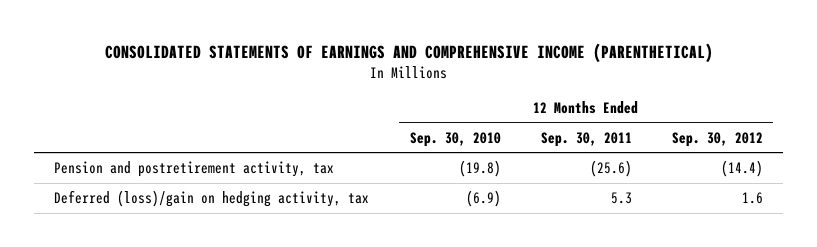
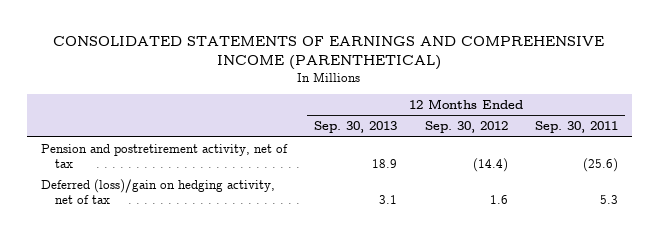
- | 12 Months Ended Sep. 30, 2010 | 12 Months Ended Sep. 30, 2011 | 12 Months Ended Sep. 30, 2012
+ | 12 Months Ended Sep. 30, 2013 | 12 Months Ended Sep. 30, 2012 | 12 Months Ended Sep. 30, 2011
- Pension and postretirement activity, tax | (19.8) | (25.6) | (14.4)
- Deferred (loss)/gain on hedging activity, tax | (6.9) | 5.3 | 1.6
+ Pension and postretirement activity, net of tax | 18.9 | (14.4) | (25.6)
+ Deferred (loss)/gain on hedging activity, net of tax | 3.1 | 1.6 | 5.3

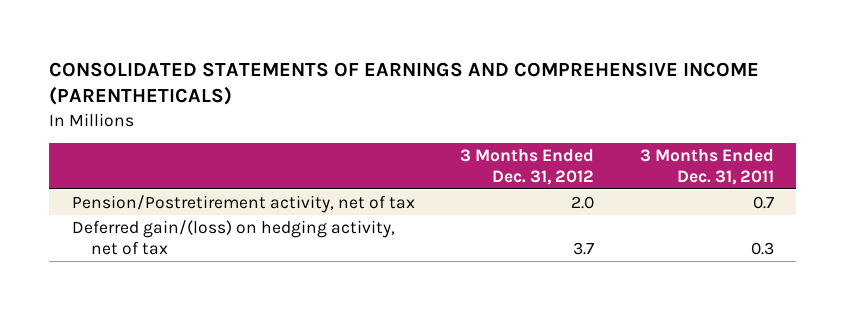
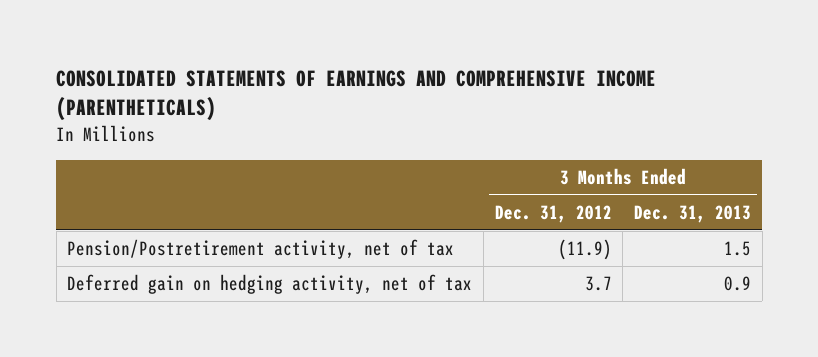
- | 3 Months Ended Dec. 31, 2012 | 3 Months Ended Dec. 31, 2011
+ | 3 Months Ended Dec. 31, 2012 | 3 Months Ended Dec. 31, 2013
- Pension/Postretirement activity, net of tax | 2.0 | 0.7
- Deferred gain/(loss) on hedging activity, net of tax | 3.7 | 0.3
+ Pension/Postretirement activity, net of tax | (11.9) | 1.5
+ Deferred gain on hedging activity, net of tax | 3.7 | 0.9

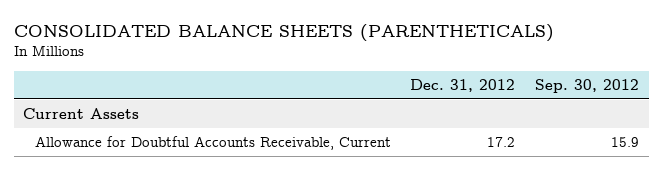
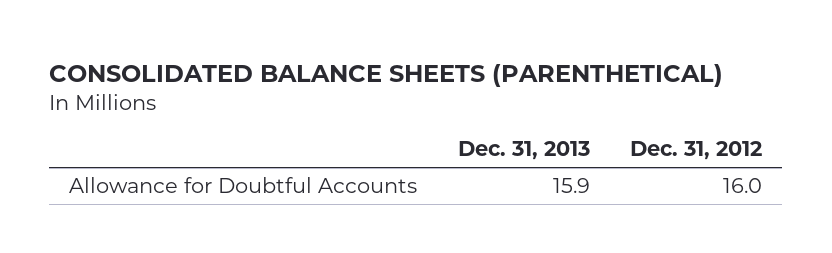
- CONSOLIDATED BALANCE SHEETS (PARENTHETICALS)
+ CONSOLIDATED BALANCE SHEETS (PARENTHETICAL)
- | Dec. 31, 2012 | Sep. 30, 2012
+ | Dec. 31, 2013 | Dec. 31, 2012
- Current Assets
- Allowance for Doubtful Accounts Receivable, Current | 17.2 | 15.9
+ Allowance for Doubtful Accounts | 15.9 | 16.0

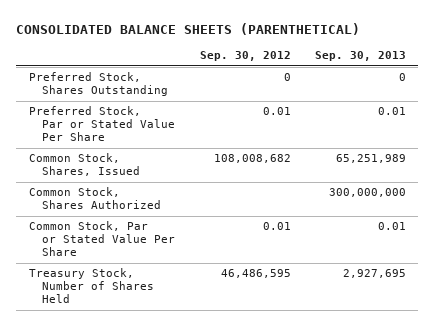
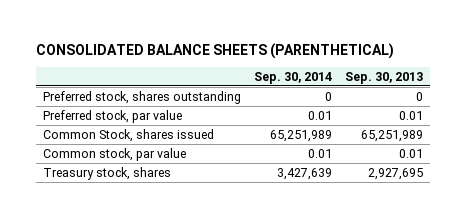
- | Sep. 30, 2012 | Sep. 30, 2013
+ | Sep. 30, 2014 | Sep. 30, 2013
- Preferred Stock, Shares Outstanding | 0 | 0
- Preferred Stock, Par or Stated Value Per Share | 0.01 | 0.01
- Common Stock, Shares, Issued | 108,008,682 | 65,251,989
- Common Stock, Shares Authorized | | 300,000,000
- Common Stock, Par or Stated Value Per Share | 0.01 | 0.01
- Treasury Stock, Number of Shares Held | 46,486,595 | 2,927,695
+ Preferred stock, shares outstanding | 0 | 0
+ Preferred stock, par value | 0.01 | 0.01
+ Common Stock, shares issued | 65,251,989 | 65,251,989
+ Common stock, par value | 0.01 | 0.01
+ Treasury stock, shares | 3,427,639 | 2,927,695

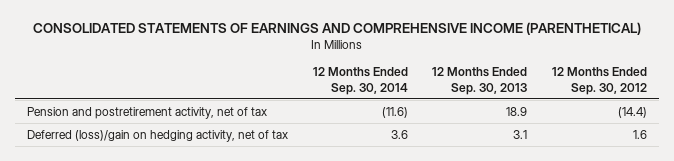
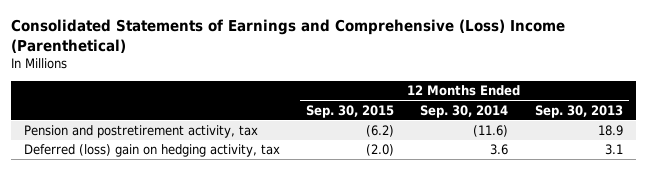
- CONSOLIDATED STATEMENTS OF EARNINGS AND COMPREHENSIVE INCOME (PARENTHETICAL)
+ Consolidated Statements of Earnings and Comprehensive (Loss) Income (Parenthetical)
- | 12 Months Ended Sep. 30, 2014 | 12 Months Ended Sep. 30, 2013 | 12 Months Ended Sep. 30, 2012
+ | 12 Months Ended Sep. 30, 2015 | 12 Months Ended Sep. 30, 2014 | 12 Months Ended Sep. 30, 2013
- Pension and postretirement activity, net of tax | (11.6) | 18.9 | (14.4)
- Deferred (loss)/gain on hedging activity, net of tax | 3.6 | 3.1 | 1.6
+ Pension and postretirement activity, tax | (6.2) | (11.6) | 18.9
+ Deferred (loss) gain on hedging activity, tax | (2.0) | 3.6 | 3.1

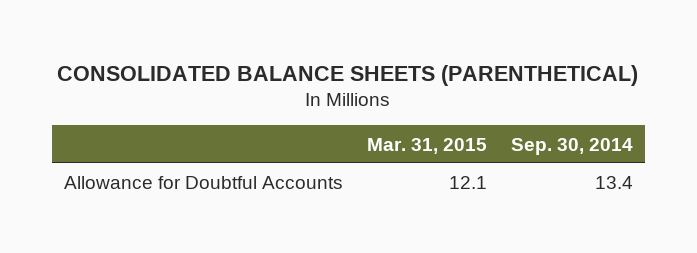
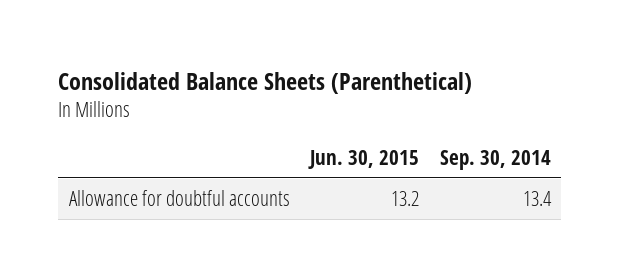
- CONSOLIDATED BALANCE SHEETS (PARENTHETICAL)
+ Consolidated Balance Sheets (Parenthetical)
- | Mar. 31, 2015 | Sep. 30, 2014
+ | Jun. 30, 2015 | Sep. 30, 2014
- Allowance for Doubtful Accounts | 12.1 | 13.4
+ Allowance for doubtful accounts | 13.2 | 13.4

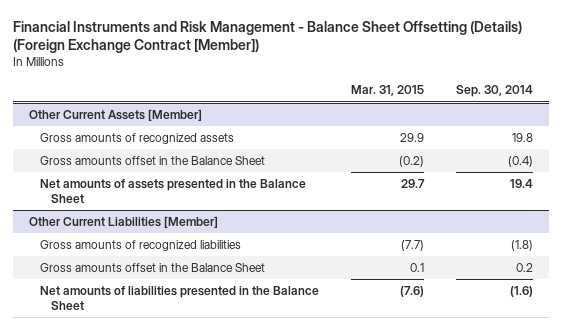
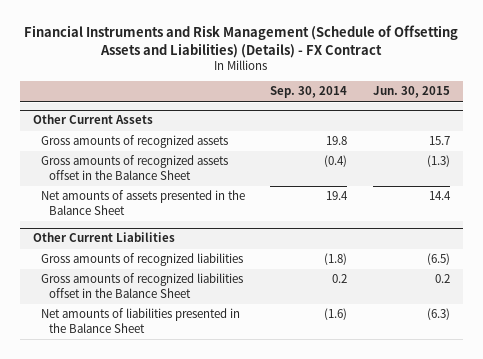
- Financial Instruments and Risk Management - Balance Sheet Offsetting (Details) (Foreign Exchange Contract [Member])
+ Financial Instruments and Risk Management (Schedule of Offsetting Assets and Liabilities) (Details) - FX Contract
- | Mar. 31, 2015 | Sep. 30, 2014
+ | Sep. 30, 2014 | Jun. 30, 2015
- Other Current Assets [Member]
+ Other Current Assets
- Gross amounts offset in the Balance Sheet | (0.2) | (0.4)
+ Gross amounts of recognized assets offset in the Balance Sheet | (0.4) | (1.3)
- Other Current Liabilities [Member]
+ Other Current Liabilities
- Gross amounts offset in the Balance Sheet | 0.1 | 0.2
+ Gross amounts of recognized liabilities offset in the Balance Sheet | 0.2 | 0.2

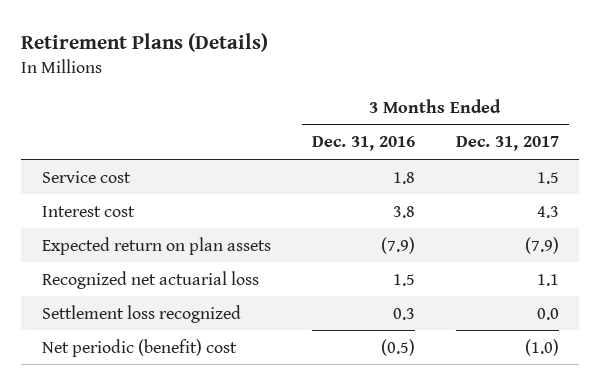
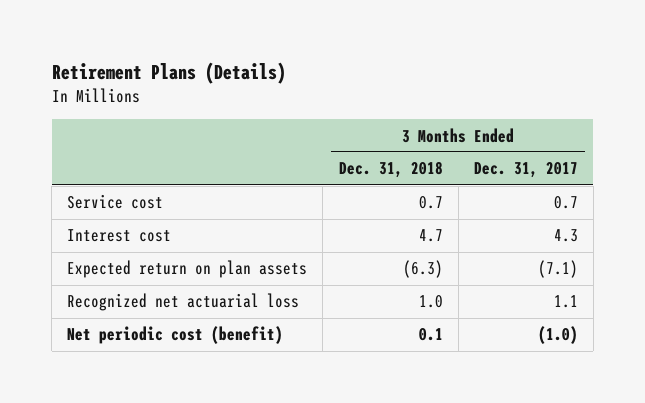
- | 3 Months Ended Dec. 31, 2016 | 3 Months Ended Dec. 31, 2017
+ | 3 Months Ended Dec. 31, 2018 | 3 Months Ended Dec. 31, 2017
- Service cost | 1.8 | 1.5
+ Service cost | 0.7 | 0.7
- Expected return on plan assets | (7.9) | (7.9)
+ Expected return on plan assets | (6.3) | (7.1)
- Settlement loss recognized | 0.3 | 0.0
- Net periodic (benefit) cost | (0.5) | (1.0)
+ Net periodic cost (benefit) | 0.1 | (1.0)

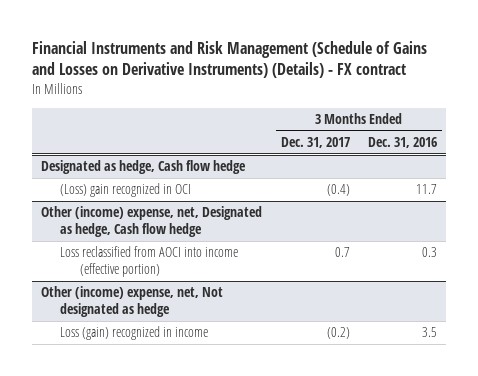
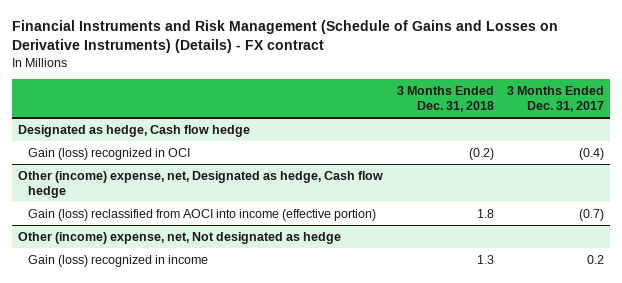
- | 3 Months Ended Dec. 31, 2017 | 3 Months Ended Dec. 31, 2016
+ | 3 Months Ended Dec. 31, 2018 | 3 Months Ended Dec. 31, 2017
@ Designated as hedge, Cash flow hedge
- (Loss) gain recognized in OCI | (0.4) | 11.7
+ Gain (loss) recognized in OCI | (0.2) | (0.4)
@ Other (income) expense, net, Designated as hedge, Cash flow hedge
- Loss reclassified from AOCI into income (effective portion) | 0.7 | 0.3
+ Gain (loss) reclassified from AOCI into income (effective portion) | 1.8 | (0.7)
@ Other (income) expense, net, Not designated as hedge
- Loss (gain) recognized in income | (0.2) | 3.5
+ Gain (loss) recognized in income | 1.3 | 0.2

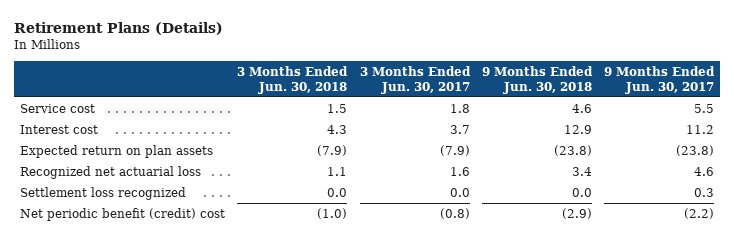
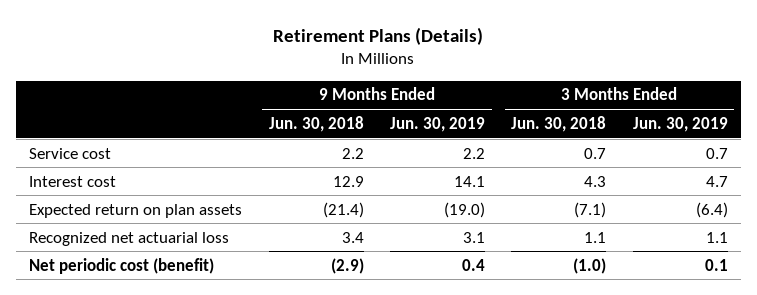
- | 3 Months Ended Jun. 30, 2018 | 3 Months Ended Jun. 30, 2017 | 9 Months Ended Jun. 30, 2018 | 9 Months Ended Jun. 30, 2017
+ | 9 Months Ended Jun. 30, 2018 | 9 Months Ended Jun. 30, 2019 | 3 Months Ended Jun. 30, 2018 | 3 Months Ended Jun. 30, 2019
- Service cost | 1.5 | 1.8 | 4.6 | 5.5
+ Service cost | 2.2 | 2.2 | 0.7 | 0.7
- Expected return on plan assets | (7.9) | (7.9) | (23.8) | (23.8)
+ Expected return on plan assets | (21.4) | (19.0) | (7.1) | (6.4)
- Settlement loss recognized | 0.0 | 0.0 | 0.0 | 0.3
- Net periodic benefit (credit) cost | (1.0) | (0.8) | (2.9) | (2.2)
+ Net periodic cost (benefit) | (2.9) | 0.4 | (1.0) | 0.1

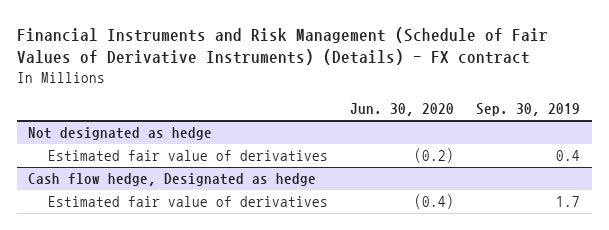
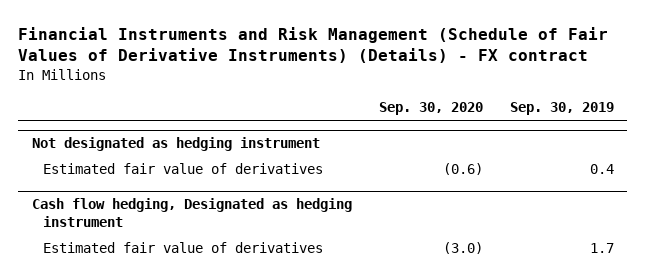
- | Jun. 30, 2020 | Sep. 30, 2019
+ | Sep. 30, 2020 | Sep. 30, 2019
- Not designated as hedge
+ Not designated as hedging instrument
- Cash flow hedge, Designated as hedge
+ Cash flow hedging, Designated as hedging instrument

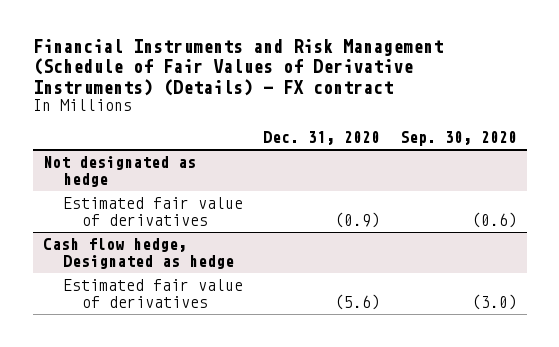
- | Sep. 30, 2020 | Sep. 30, 2019
+ | Dec. 31, 2020 | Sep. 30, 2020
- Not designated as hedging instrument
+ Not designated as hedge
- Cash flow hedging, Designated as hedging instrument
+ Cash flow hedge, Designated as hedge

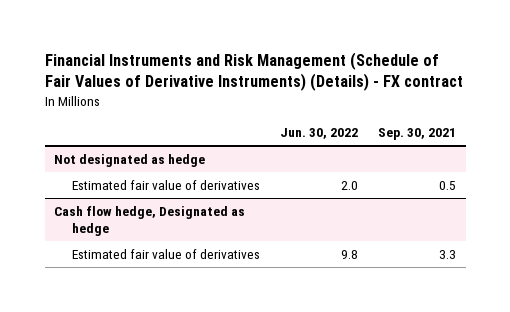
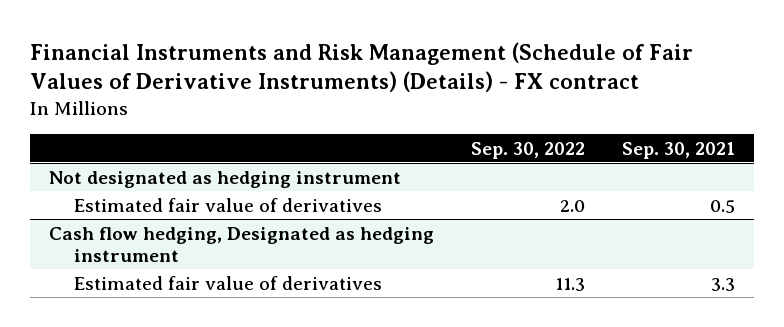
- | Jun. 30, 2022 | Sep. 30, 2021
+ | Sep. 30, 2022 | Sep. 30, 2021
- Not designated as hedge
+ Not designated as hedging instrument
- Cash flow hedge, Designated as hedge
+ Cash flow hedging, Designated as hedging instrument

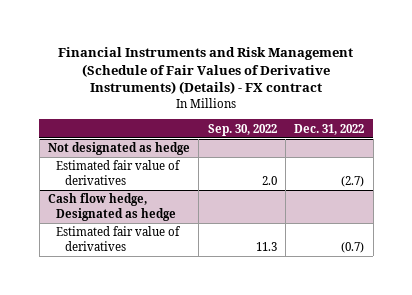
- | Sep. 30, 2022 | Sep. 30, 2021
+ | Sep. 30, 2022 | Dec. 31, 2022
- Not designated as hedging instrument
+ Not designated as hedge
- Cash flow hedging, Designated as hedging instrument
+ Cash flow hedge, Designated as hedge

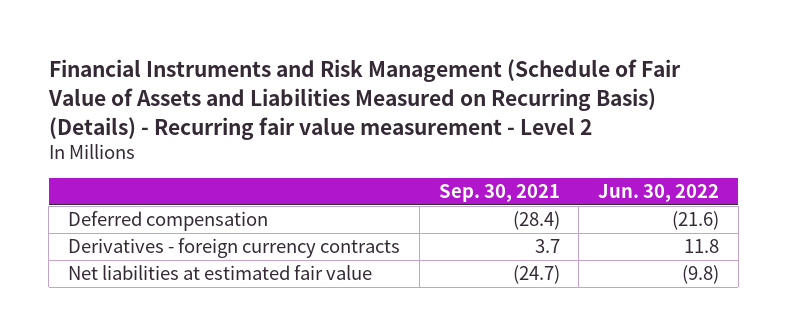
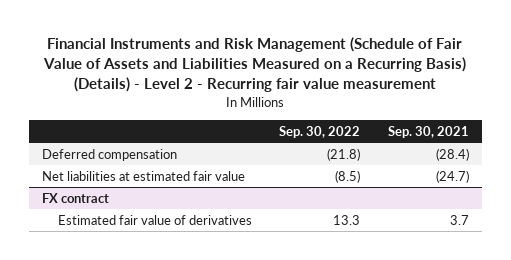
- Financial Instruments and Risk Management (Schedule of Fair Value of Assets and Liabilities Measured on Recurring Basis) (Details) - Recurring fair value measurement - Level 2
+ Financial Instruments and Risk Management (Schedule of Fair Value of Assets and Liabilities Measured on a Recurring Basis) (Details) - Level 2 - Recurring fair value measurement
- | Sep. 30, 2021 | Jun. 30, 2022
+ | Sep. 30, 2022 | Sep. 30, 2021
- Derivatives - foreign currency contracts | 3.7 | 11.8
+ FX contract
+ Estimated fair value of derivatives | 13.3 | 3.7

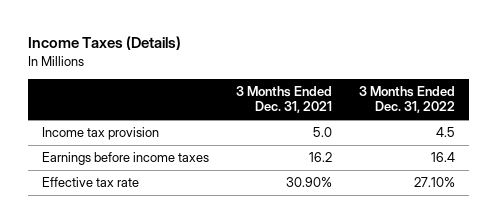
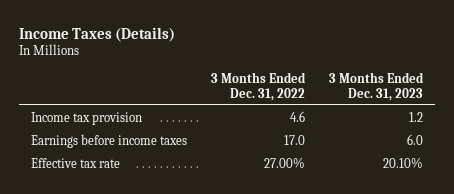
- | 3 Months Ended Dec. 31, 2021 | 3 Months Ended Dec. 31, 2022
+ | 3 Months Ended Dec. 31, 2022 | 3 Months Ended Dec. 31, 2023
- Income tax provision | 5.0 | 4.5
- Earnings before income taxes | 16.2 | 16.4
- Effective tax rate | 30.90% | 27.10%
+ Income tax provision | 4.6 | 1.2
+ Earnings before income taxes | 17.0 | 6.0
+ Effective tax rate | 27.00% | 20.10%

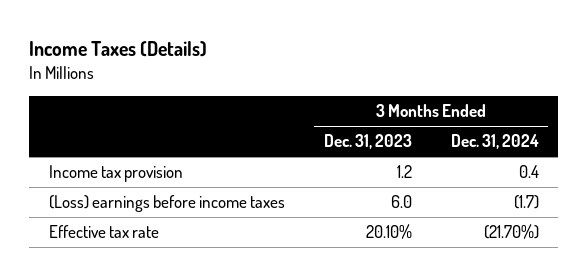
- | 3 Months Ended Dec. 31, 2022 | 3 Months Ended Dec. 31, 2023
+ | 3 Months Ended Dec. 31, 2023 | 3 Months Ended Dec. 31, 2024
- Earnings before income taxes | 17.0 | 6.0
+ (Loss) earnings before income taxes | 6.0 | (1.7)

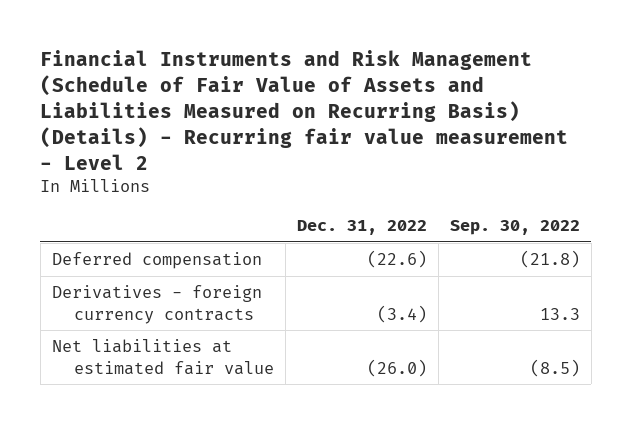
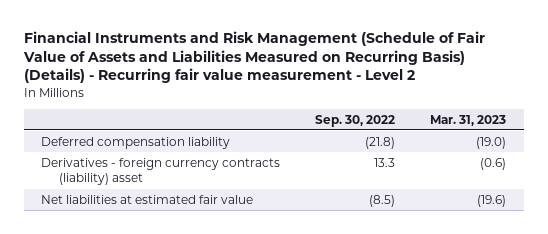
- | Dec. 31, 2022 | Sep. 30, 2022
+ | Sep. 30, 2022 | Mar. 31, 2023
- Deferred compensation | (22.6) | (21.8)
- Derivatives - foreign currency contracts | (3.4) | 13.3
+ Deferred compensation liability | (21.8) | (19.0)
+ Derivatives - foreign currency contracts (liability) asset | 13.3 | (0.6)

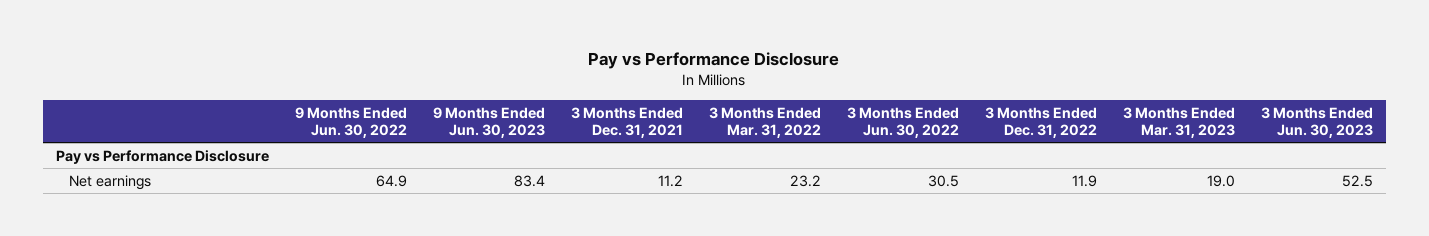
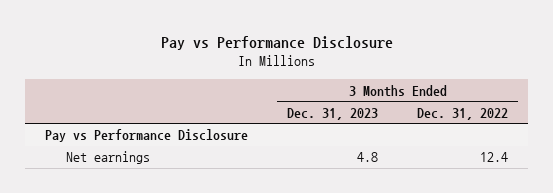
- | 9 Months Ended Jun. 30, 2022 | 9 Months Ended Jun. 30, 2023 | 3 Months Ended Dec. 31, 2021 | 3 Months Ended Mar. 31, 2022 | 3 Months Ended Jun. 30, 2022 | 3 Months Ended Dec. 31, 2022 | 3 Months Ended Mar. 31, 2023 | 3 Months Ended Jun. 30, 2023
+ | 3 Months Ended Dec. 31, 2023 | 3 Months Ended Dec. 31, 2022
- Net earnings | 64.9 | 83.4 | 11.2 | 23.2 | 30.5 | 11.9 | 19.0 | 52.5
+ Net earnings | 4.8 | 12.4

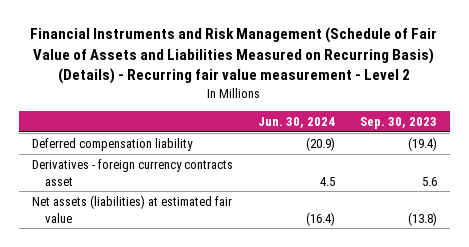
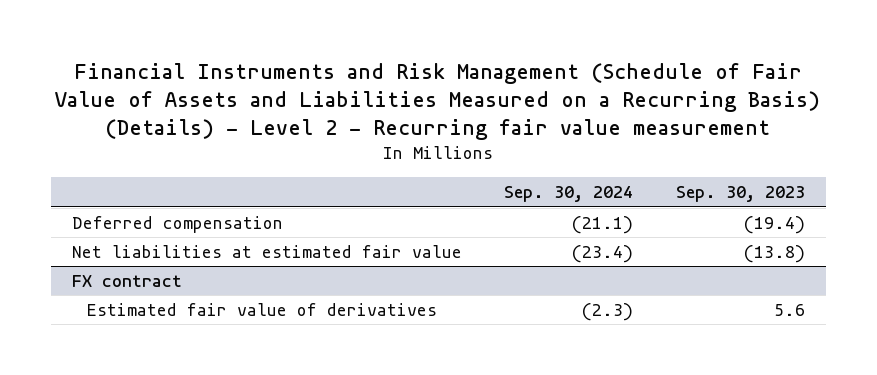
- Financial Instruments and Risk Management (Schedule of Fair Value of Assets and Liabilities Measured on Recurring Basis) (Details) - Recurring fair value measurement - Level 2
+ Financial Instruments and Risk Management (Schedule of Fair Value of Assets and Liabilities Measured on a Recurring Basis) (Details) - Level 2 - Recurring fair value measurement
- | Jun. 30, 2024 | Sep. 30, 2023
+ | Sep. 30, 2024 | Sep. 30, 2023
- Deferred compensation liability | (20.9) | (19.4)
- Derivatives - foreign currency contracts asset | 4.5 | 5.6
- Net assets (liabilities) at estimated fair value | (16.4) | (13.8)
+ Deferred compensation | (21.1) | (19.4)
+ Net liabilities at estimated fair value | (23.4) | (13.8)
+ FX contract
+ Estimated fair value of derivatives | (2.3) | 5.6

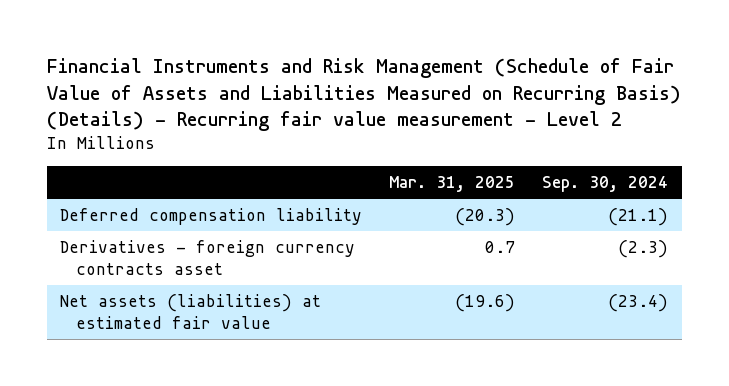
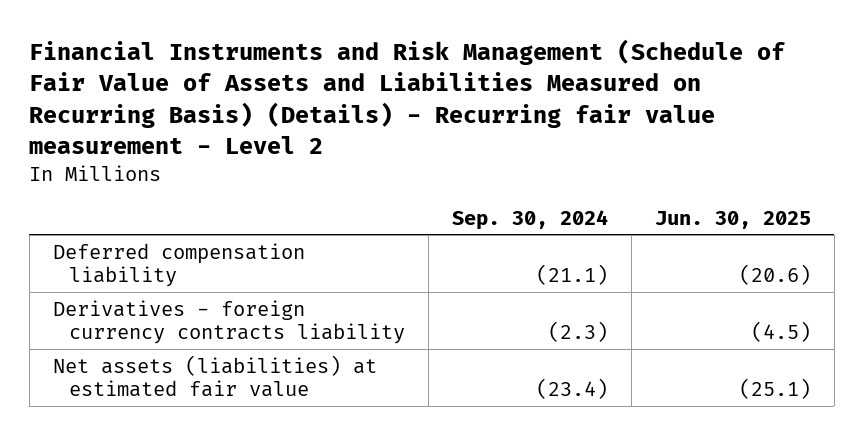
- | Mar. 31, 2025 | Sep. 30, 2024
+ | Sep. 30, 2024 | Jun. 30, 2025
- Derivatives - foreign currency contracts asset | 0.7 | (2.3)
+ Derivatives - foreign currency contracts liability | (2.3) | (4.5)

